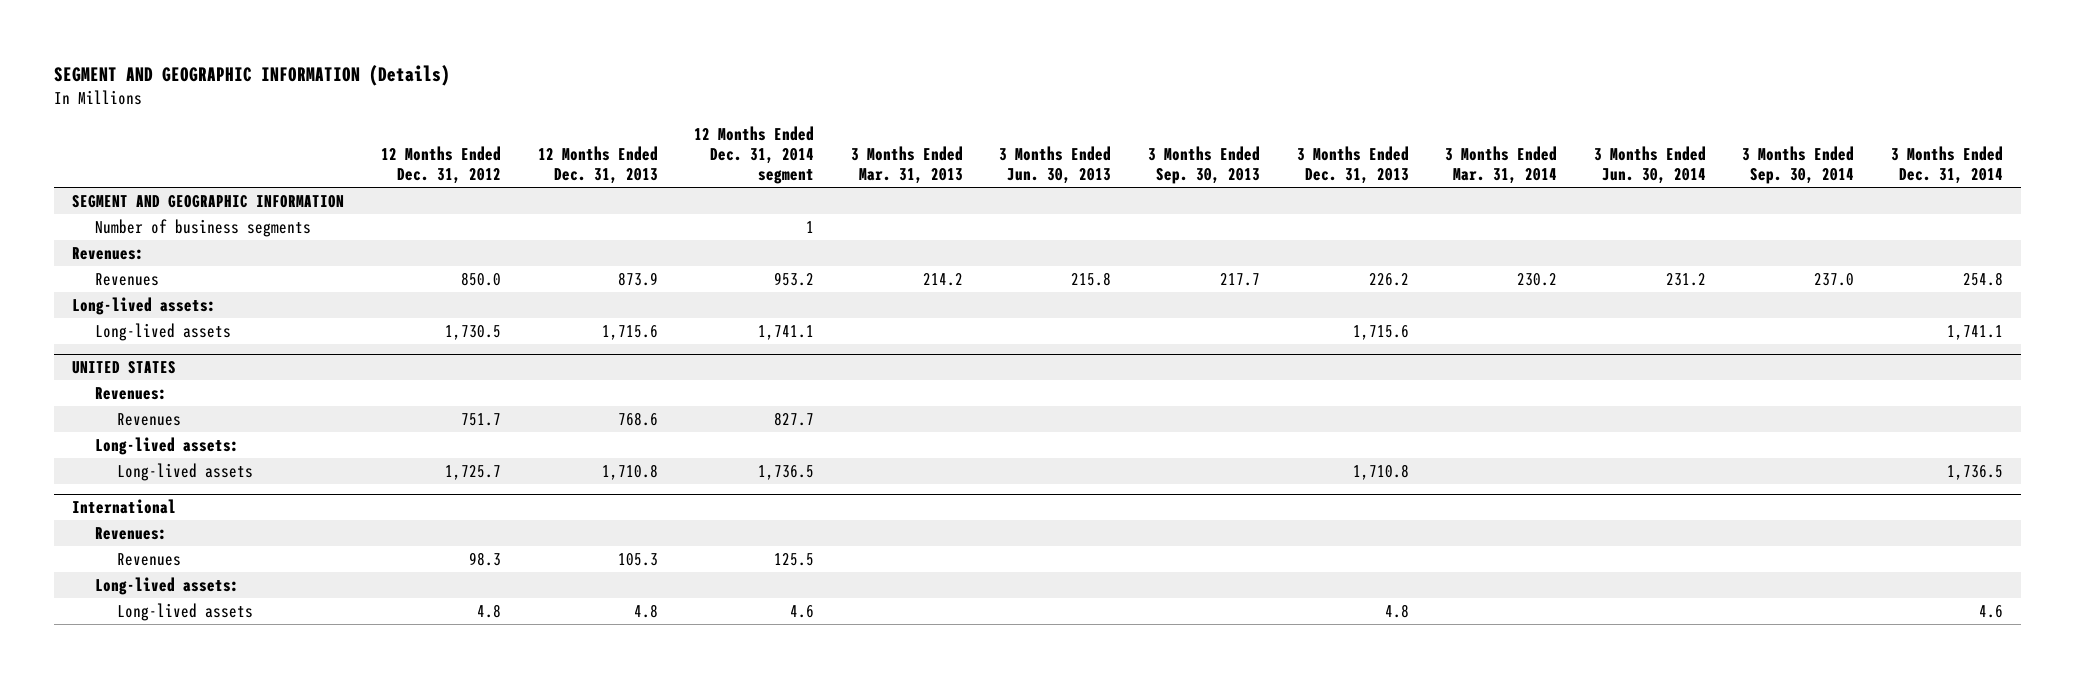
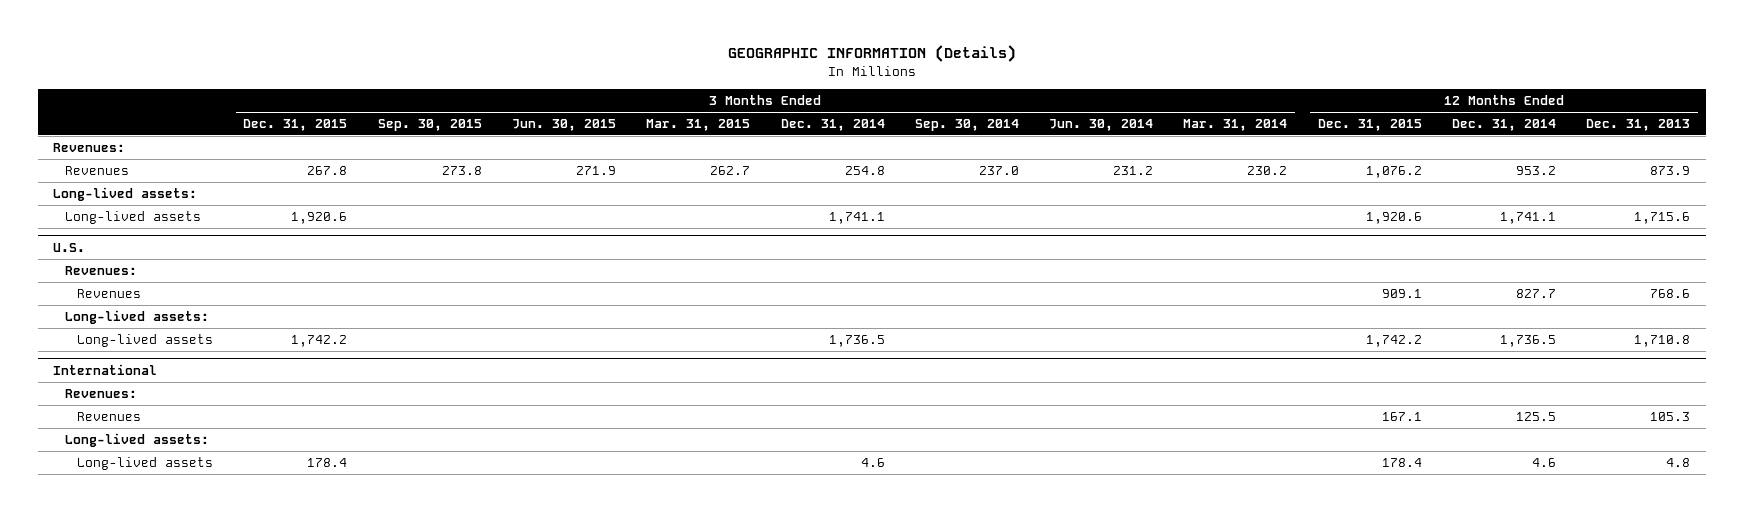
- SEGMENT AND GEOGRAPHIC INFORMATION (Details)
+ GEOGRAPHIC INFORMATION (Details)
- | 12 Months Ended Dec. 31, 2012 | 12 Months Ended Dec. 31, 2013 | 12 Months Ended Dec. 31, 2014 segment | 3 Months Ended Mar. 31, 2013 | 3 Months Ended Jun. 30, 2013 | 3 Months Ended Sep. 30, 2013 | 3 Months Ended Dec. 31, 2013 | 3 Months Ended Mar. 31, 2014 | 3 Months Ended Jun. 30, 2014 | 3 Months Ended Sep. 30, 2014 | 3 Months Ended Dec. 31, 2014
+ | 3 Months Ended Dec. 31, 2015 | 3 Months Ended Sep. 30, 2015 | 3 Months Ended Jun. 30, 2015 | 3 Months Ended Mar. 31, 2015 | 3 Months Ended Dec. 31, 2014 | 3 Months Ended Sep. 30, 2014 | 3 Months Ended Jun. 30, 2014 | 3 Months Ended Mar. 31, 2014 | 12 Months Ended Dec. 31, 2015 | 12 Months Ended Dec. 31, 2014 | 12 Months Ended Dec. 31, 2013
- SEGMENT AND GEOGRAPHIC INFORMATION
- Number of business segments | | | 1 | | | | | | | |
- UNITED STATES
+ U.S.

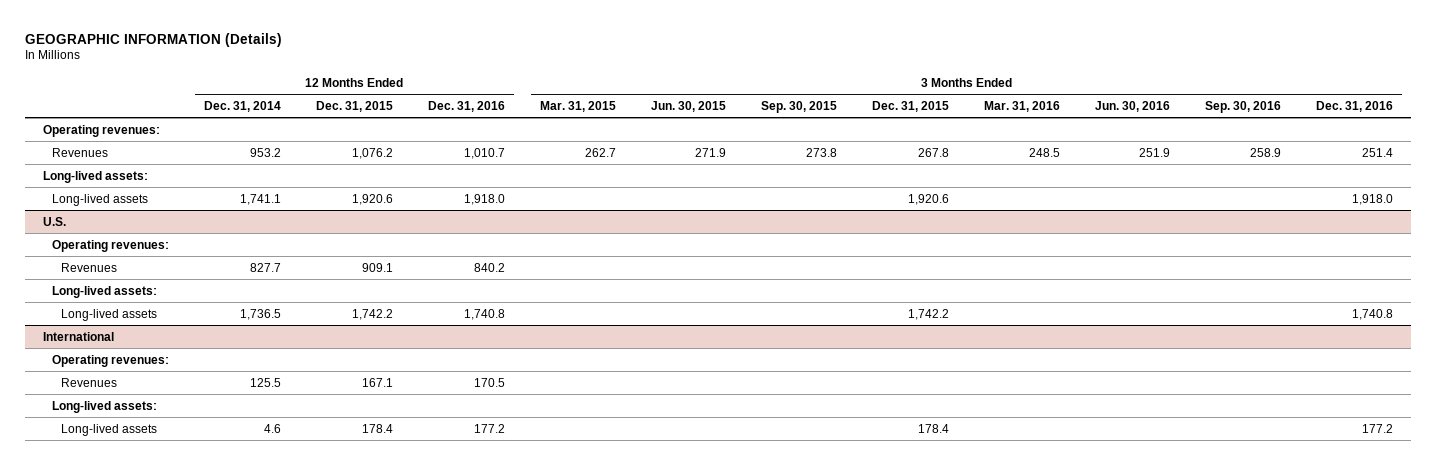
- | 3 Months Ended Dec. 31, 2015 | 3 Months Ended Sep. 30, 2015 | 3 Months Ended Jun. 30, 2015 | 3 Months Ended Mar. 31, 2015 | 3 Months Ended Dec. 31, 2014 | 3 Months Ended Sep. 30, 2014 | 3 Months Ended Jun. 30, 2014 | 3 Months Ended Mar. 31, 2014 | 12 Months Ended Dec. 31, 2015 | 12 Months Ended Dec. 31, 2014 | 12 Months Ended Dec. 31, 2013
+ | 12 Months Ended Dec. 31, 2014 | 12 Months Ended Dec. 31, 2015 | 12 Months Ended Dec. 31, 2016 | 3 Months Ended Mar. 31, 2015 | 3 Months Ended Jun. 30, 2015 | 3 Months Ended Sep. 30, 2015 | 3 Months Ended Dec. 31, 2015 | 3 Months Ended Mar. 31, 2016 | 3 Months Ended Jun. 30, 2016 | 3 Months Ended Sep. 30, 2016 | 3 Months Ended Dec. 31, 2016
- Revenues:
+ Operating revenues:
@ U.S.
- Revenues:
+ Operating revenues:
@ International
- Revenues:
+ Operating revenues:

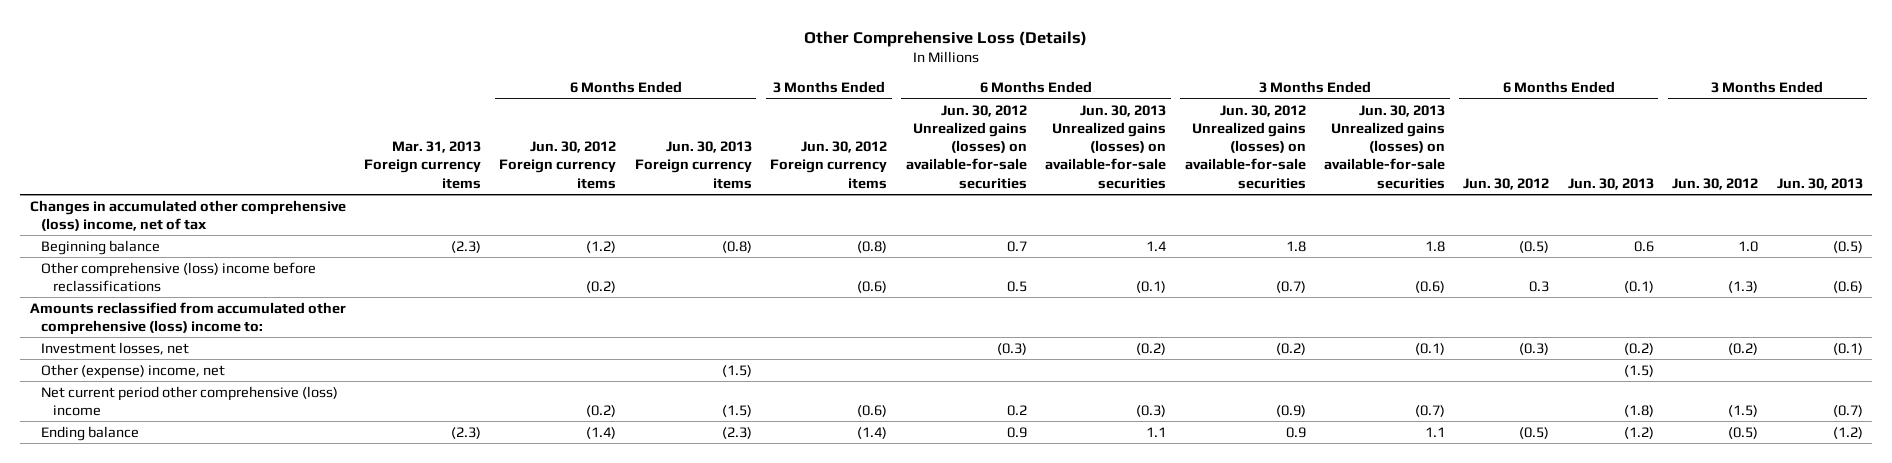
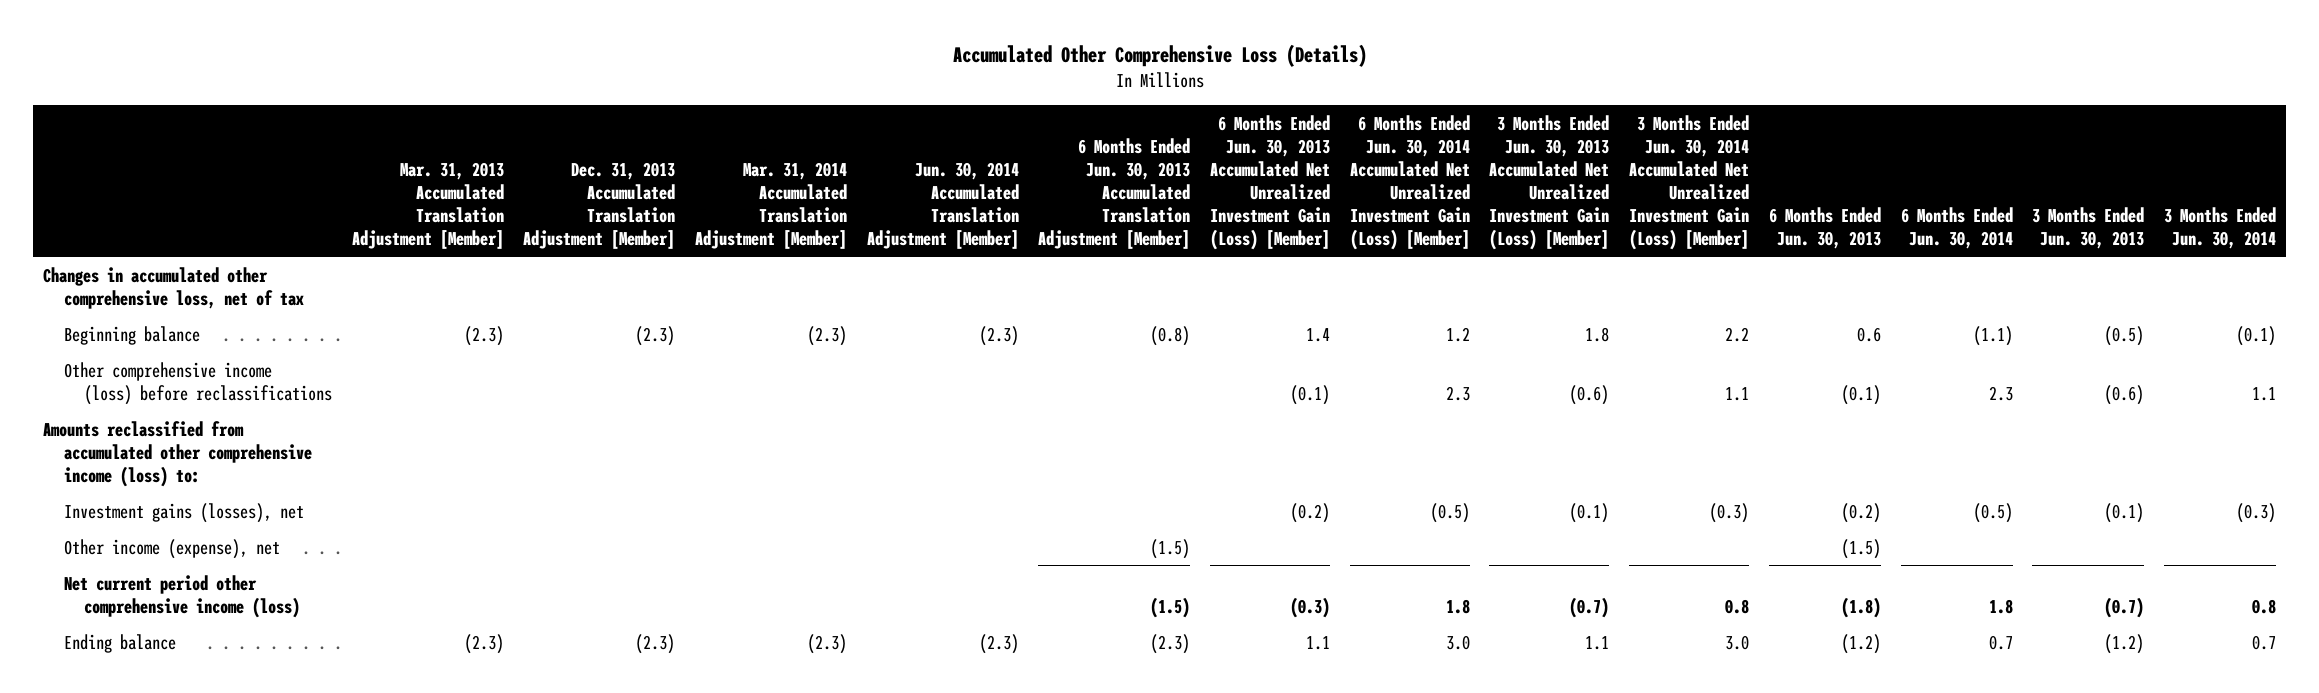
- Other Comprehensive Loss (Details)
+ Accumulated Other Comprehensive Loss (Details)
- | Mar. 31, 2013 Foreign currency items | 6 Months Ended Jun. 30, 2012 Foreign currency items | 6 Months Ended Jun. 30, 2013 Foreign currency items | 3 Months Ended Jun. 30, 2012 Foreign currency items | 6 Months Ended Jun. 30, 2012 Unrealized gains (losses) on available-for-sale securities | 6 Months Ended Jun. 30, 2013 Unrealized gains (losses) on available-for-sale securities | 3 Months Ended Jun. 30, 2012 Unrealized gains (losses) on available-for-sale securities | 3 Months Ended Jun. 30, 2013 Unrealized gains (losses) on available-for-sale securities | 6 Months Ended Jun. 30, 2012 | 6 Months Ended Jun. 30, 2013 | 3 Months Ended Jun. 30, 2012 | 3 Months Ended Jun. 30, 2013
+ | Mar. 31, 2013 Accumulated Translation Adjustment [Member] | Dec. 31, 2013 Accumulated Translation Adjustment [Member] | Mar. 31, 2014 Accumulated Translation Adjustment [Member] | Jun. 30, 2014 Accumulated Translation Adjustment [Member] | 6 Months Ended Jun. 30, 2013 Accumulated Translation Adjustment [Member] | 6 Months Ended Jun. 30, 2013 Accumulated Net Unrealized Investment Gain (Loss) [Member] | 6 Months Ended Jun. 30, 2014 Accumulated Net Unrealized Investment Gain (Loss) [Member] | 3 Months Ended Jun. 30, 2013 Accumulated Net Unrealized Investment Gain (Loss) [Member] | 3 Months Ended Jun. 30, 2014 Accumulated Net Unrealized Investment Gain (Loss) [Member] | 6 Months Ended Jun. 30, 2013 | 6 Months Ended Jun. 30, 2014 | 3 Months Ended Jun. 30, 2013 | 3 Months Ended Jun. 30, 2014
- Changes in accumulated other comprehensive (loss) income, net of tax
+ Changes in accumulated other comprehensive loss, net of tax
- Other comprehensive (loss) income before reclassifications | | (0.2) | | (0.6) | 0.5 | (0.1) | (0.7) | (0.6) | 0.3 | (0.1) | (1.3) | (0.6)
- Amounts reclassified from accumulated other comprehensive (loss) income to:
- Investment losses, net | | | | | (0.3) | (0.2) | (0.2) | (0.1) | (0.3) | (0.2) | (0.2) | (0.1)
- Other (expense) income, net | | | (1.5) | | | | | | | (1.5) | |
- Net current period other comprehensive (loss) income | | (0.2) | (1.5) | (0.6) | 0.2 | (0.3) | (0.9) | (0.7) | | (1.8) | (1.5) | (0.7)
+ Other comprehensive income (loss) before reclassifications | | | | | | (0.1) | 2.3 | (0.6) | 1.1 | (0.1) | 2.3 | (0.6) | 1.1
+ Amounts reclassified from accumulated other comprehensive income (loss) to:
+ Investment gains (losses), net | | | | | | (0.2) | (0.5) | (0.1) | (0.3) | (0.2) | (0.5) | (0.1) | (0.3)
+ Other income (expense), net | | | | | (1.5) | | | | | (1.5) | | |
+ Net current period other comprehensive income (loss) | | | | | (1.5) | (0.3) | 1.8 | (0.7) | 0.8 | (1.8) | 1.8 | (0.7) | 0.8

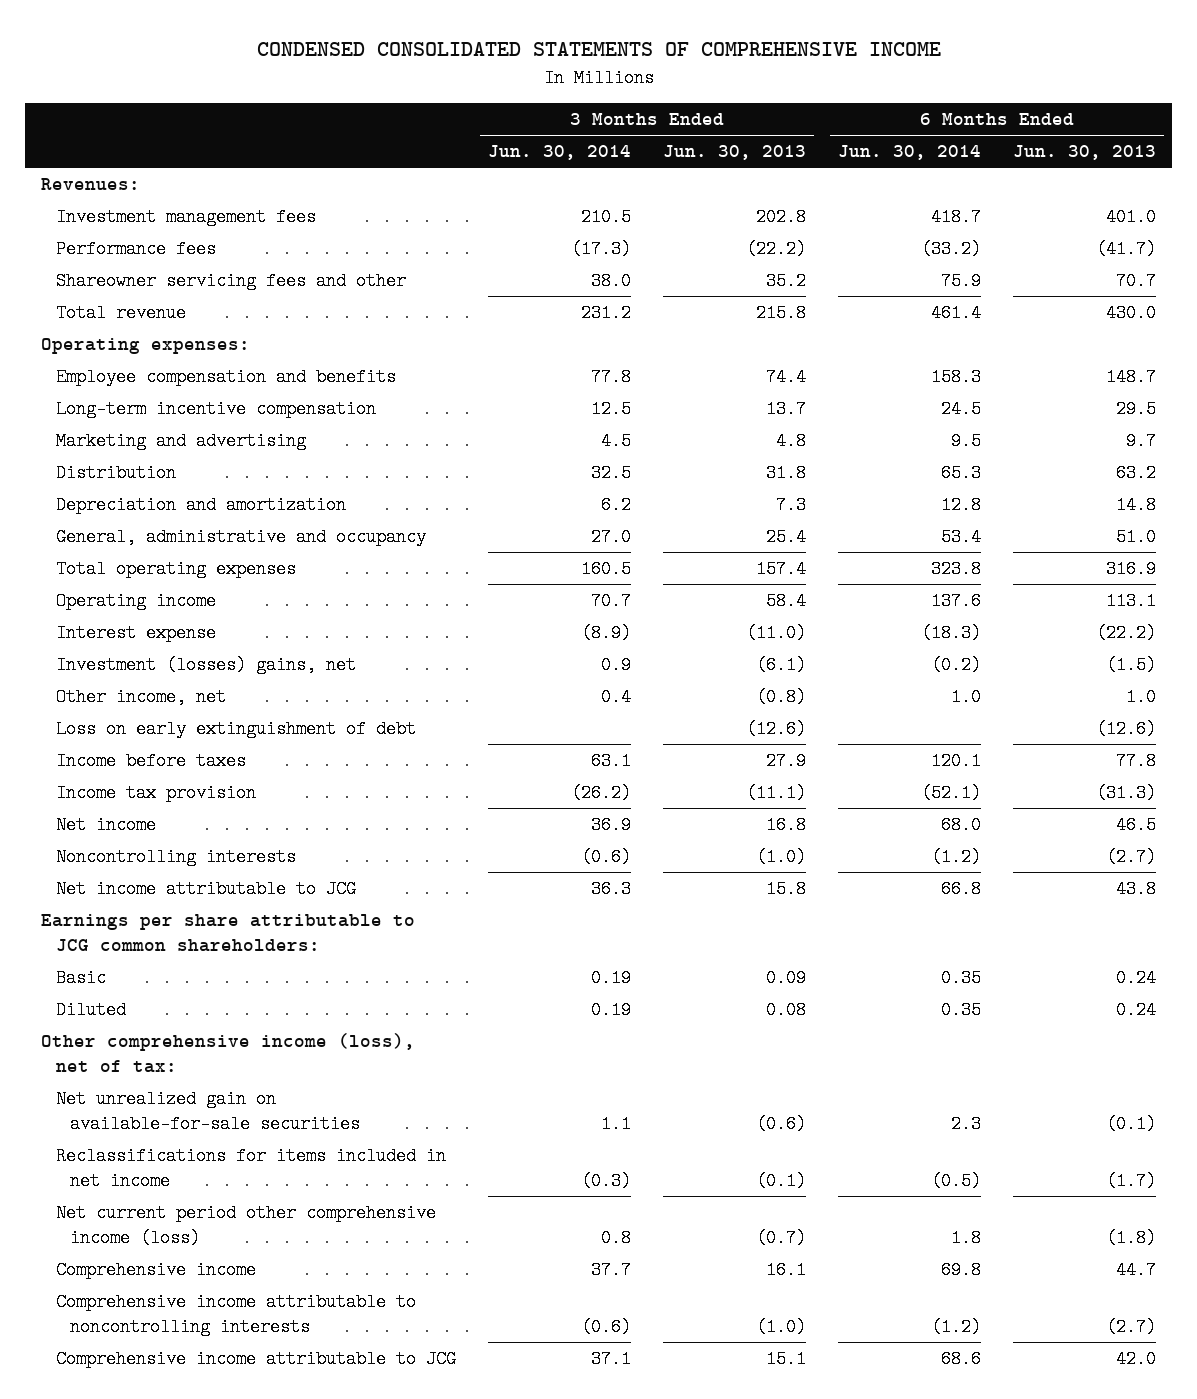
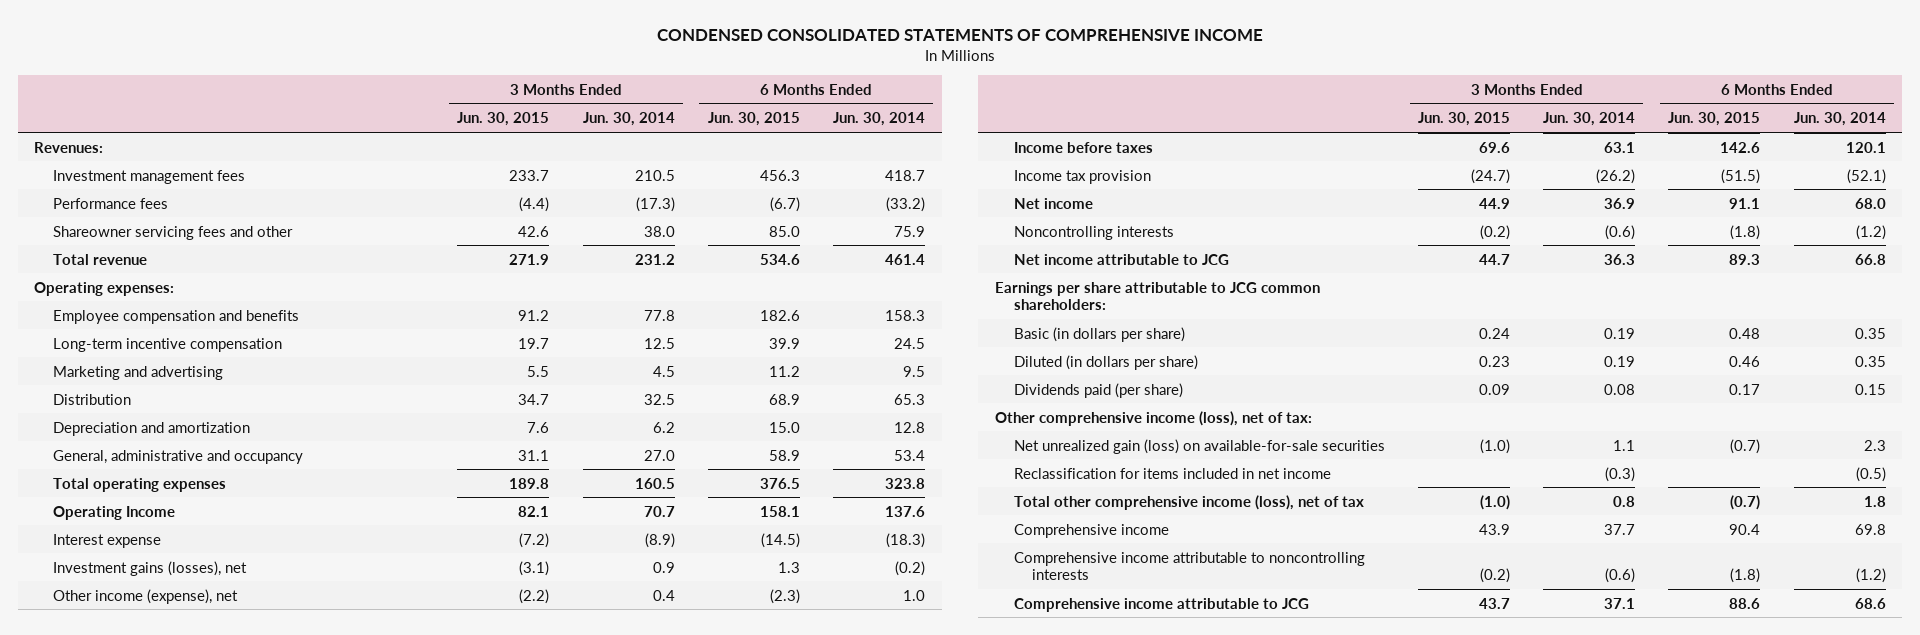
- | 3 Months Ended Jun. 30, 2014 | 3 Months Ended Jun. 30, 2013 | 6 Months Ended Jun. 30, 2014 | 6 Months Ended Jun. 30, 2013
+ | 3 Months Ended Jun. 30, 2015 | 3 Months Ended Jun. 30, 2014 | 6 Months Ended Jun. 30, 2015 | 6 Months Ended Jun. 30, 2014
- Operating income | 70.7 | 58.4 | 137.6 | 113.1
+ Operating Income | 82.1 | 70.7 | 158.1 | 137.6
- Investment (losses) gains, net | 0.9 | (6.1) | (0.2) | (1.5)
- Other income, net | 0.4 | (0.8) | 1.0 | 1.0
- Loss on early extinguishment of debt | | (12.6) | | (12.6)
+ Investment gains (losses), net | (3.1) | 0.9 | 1.3 | (0.2)
+ Other income (expense), net | (2.2) | 0.4 | (2.3) | 1.0
- Basic | 0.19 | 0.09 | 0.35 | 0.24
- Diluted | 0.19 | 0.08 | 0.35 | 0.24
+ Basic (in dollars per share) | 0.24 | 0.19 | 0.48 | 0.35
+ Diluted (in dollars per share) | 0.23 | 0.19 | 0.46 | 0.35
+ Dividends paid (per share) | 0.09 | 0.08 | 0.17 | 0.15
- Net unrealized gain on available-for-sale securities | 1.1 | (0.6) | 2.3 | (0.1)
- Reclassifications for items included in net income | (0.3) | (0.1) | (0.5) | (1.7)
- Net current period other comprehensive income (loss) | 0.8 | (0.7) | 1.8 | (1.8)
+ Net unrealized gain (loss) on available-for-sale securities | (1.0) | 1.1 | (0.7) | 2.3
+ Reclassification for items included in net income | | (0.3) | | (0.5)
+ Total other comprehensive income (loss), net of tax | (1.0) | 0.8 | (0.7) | 1.8

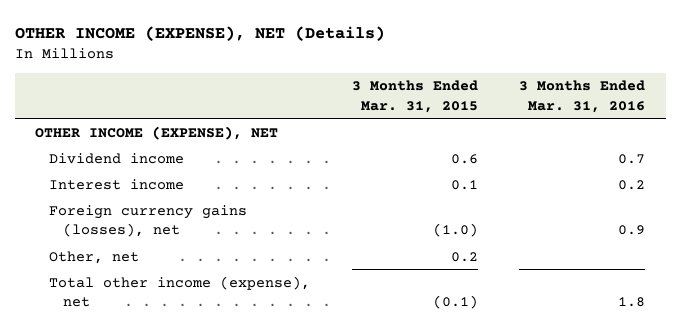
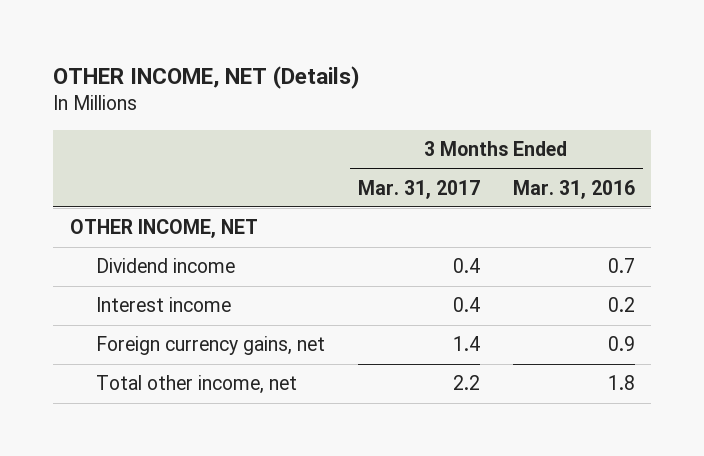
- OTHER INCOME (EXPENSE), NET (Details)
+ OTHER INCOME, NET (Details)
- | 3 Months Ended Mar. 31, 2015 | 3 Months Ended Mar. 31, 2016
+ | 3 Months Ended Mar. 31, 2017 | 3 Months Ended Mar. 31, 2016
- OTHER INCOME (EXPENSE), NET
+ OTHER INCOME, NET
- Foreign currency gains (losses), net | (1.0) | 0.9
- Other, net | 0.2 |
- Total other income (expense), net | (0.1) | 1.8
+ Foreign currency gains, net | 1.4 | 0.9
+ Total other income, net | 2.2 | 1.8

